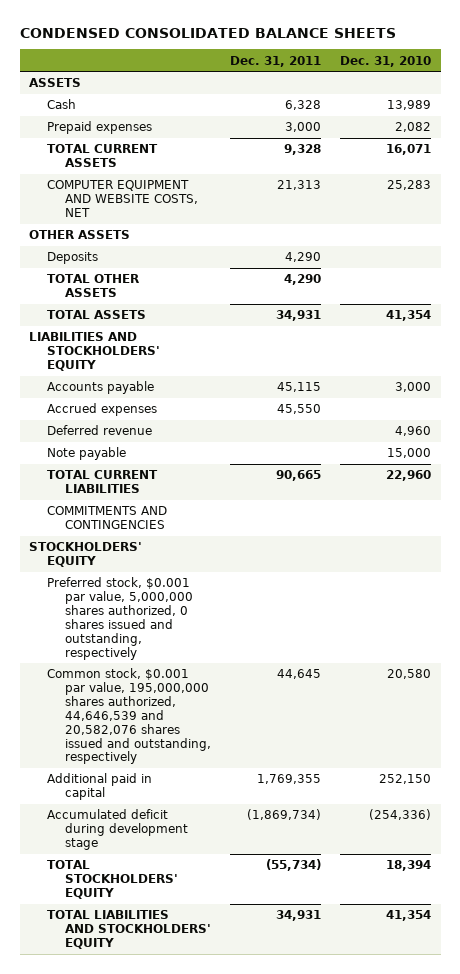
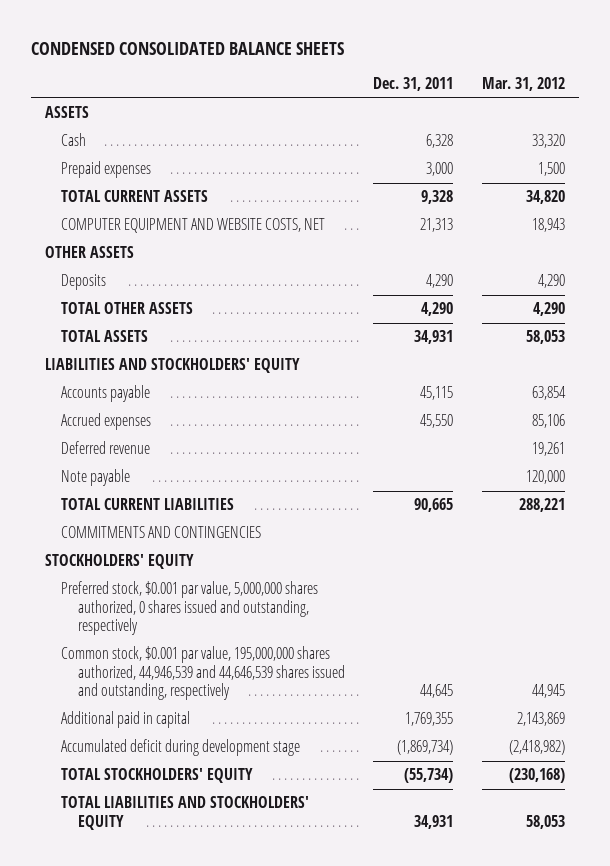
- | Dec. 31, 2011 | Dec. 31, 2010
+ | Dec. 31, 2011 | Mar. 31, 2012
- Common stock, $0.001 par value, 195,000,000 shares authorized, 44,646,539 and 20,582,076 shares issued and outstanding, respectively | 44,645 | 20,580
+ Common stock, $0.001 par value, 195,000,000 shares authorized, 44,946,539 and 44,646,539 shares issued and outstanding, respectively | 44,645 | 44,945

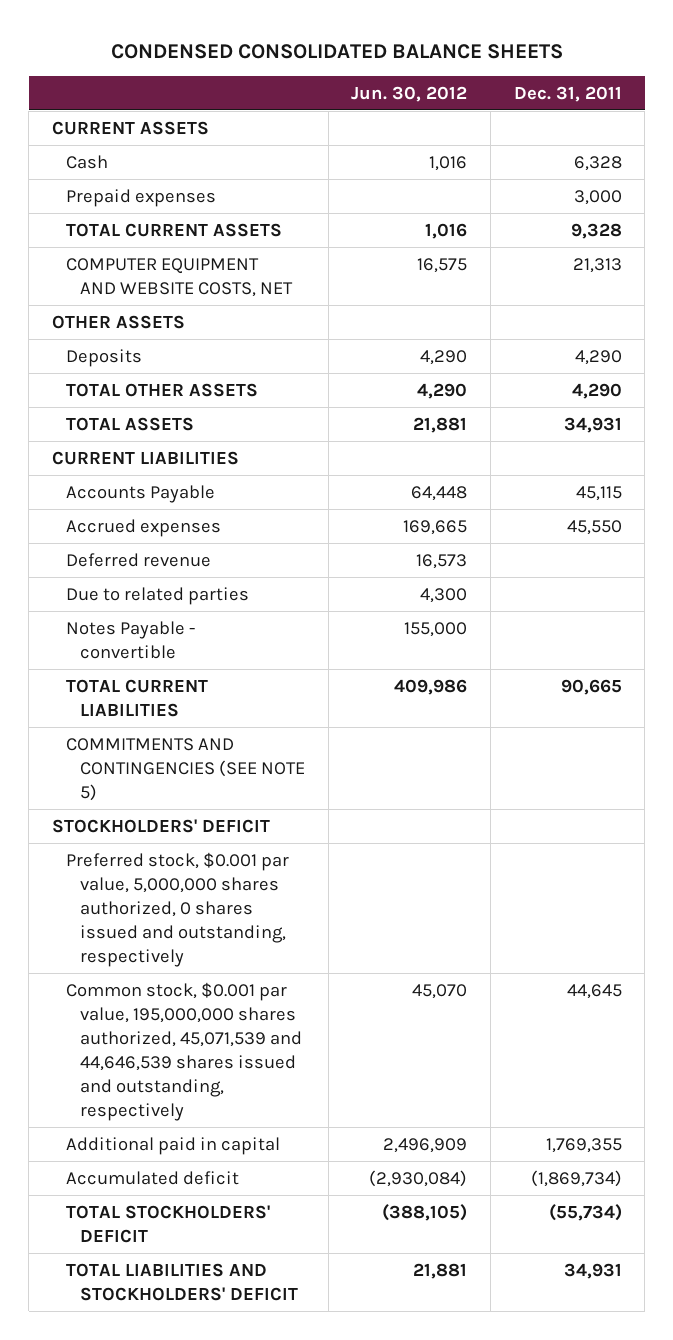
- | Dec. 31, 2011 | Mar. 31, 2012
+ | Jun. 30, 2012 | Dec. 31, 2011
- ASSETS
+ CURRENT ASSETS
- LIABILITIES AND STOCKHOLDERS' EQUITY
- Accounts payable | 45,115 | 63,854
+ CURRENT LIABILITIES
+ Accounts Payable | 64,448 | 45,115
- Note payable | | 120,000
+ Due to related parties | 4,300 |
+ Notes Payable - convertible | 155,000 |
- COMMITMENTS AND CONTINGENCIES
- STOCKHOLDERS' EQUITY
+ COMMITMENTS AND CONTINGENCIES (SEE NOTE 5)
+ STOCKHOLDERS' DEFICIT
- Common stock, $0.001 par value, 195,000,000 shares authorized, 44,946,539 and 44,646,539 shares issued and outstanding, respectively | 44,645 | 44,945
+ Common stock, $0.001 par value, 195,000,000 shares authorized, 45,071,539 and 44,646,539 shares issued and outstanding, respectively | 45,070 | 44,645
- Accumulated deficit during development stage | (1,869,734) | (2,418,982)
- TOTAL STOCKHOLDERS' EQUITY | (55,734) | (230,168)
- TOTAL LIABILITIES AND STOCKHOLDERS' EQUITY | 34,931 | 58,053
+ Accumulated deficit | (2,930,084) | (1,869,734)
+ TOTAL STOCKHOLDERS' DEFICIT | (388,105) | (55,734)
+ TOTAL LIABILITIES AND STOCKHOLDERS' DEFICIT | 21,881 | 34,931

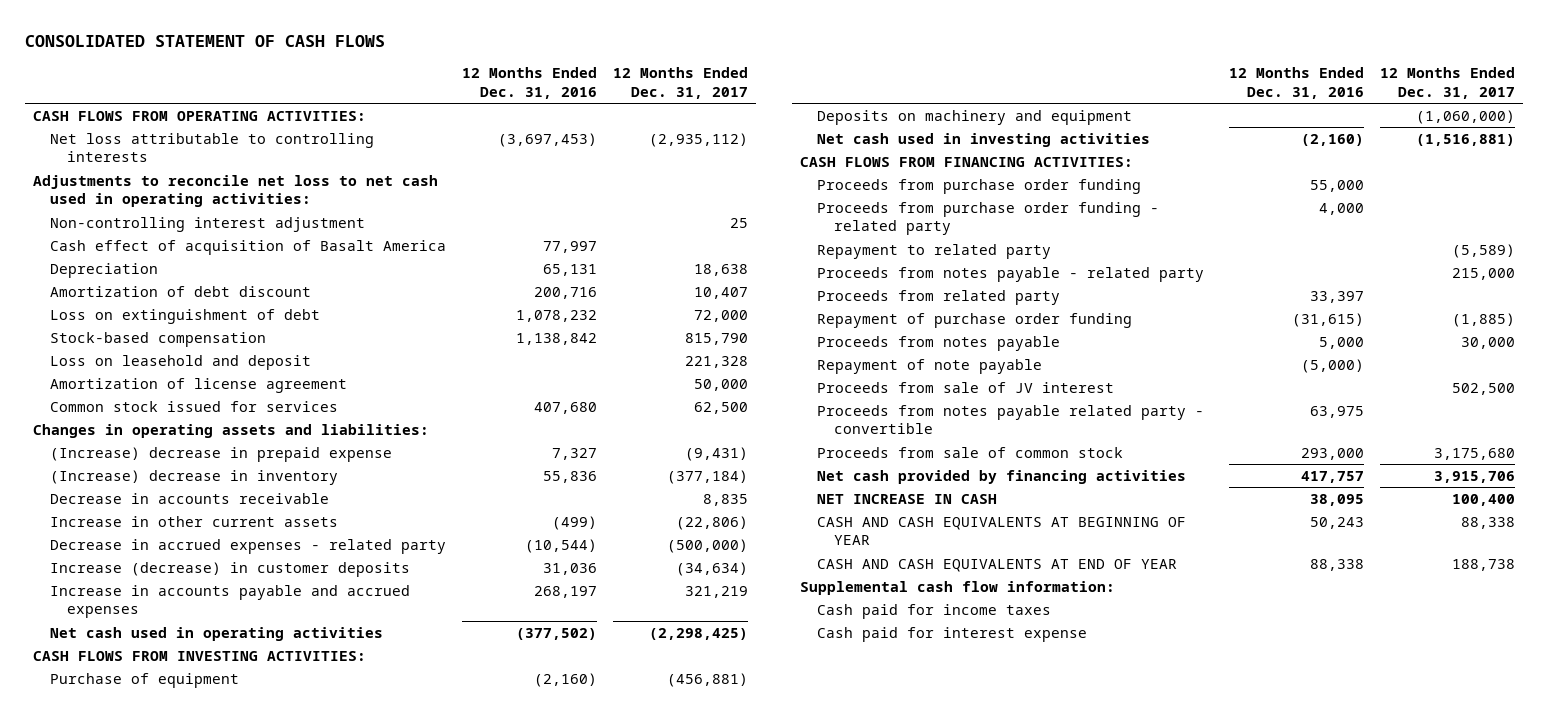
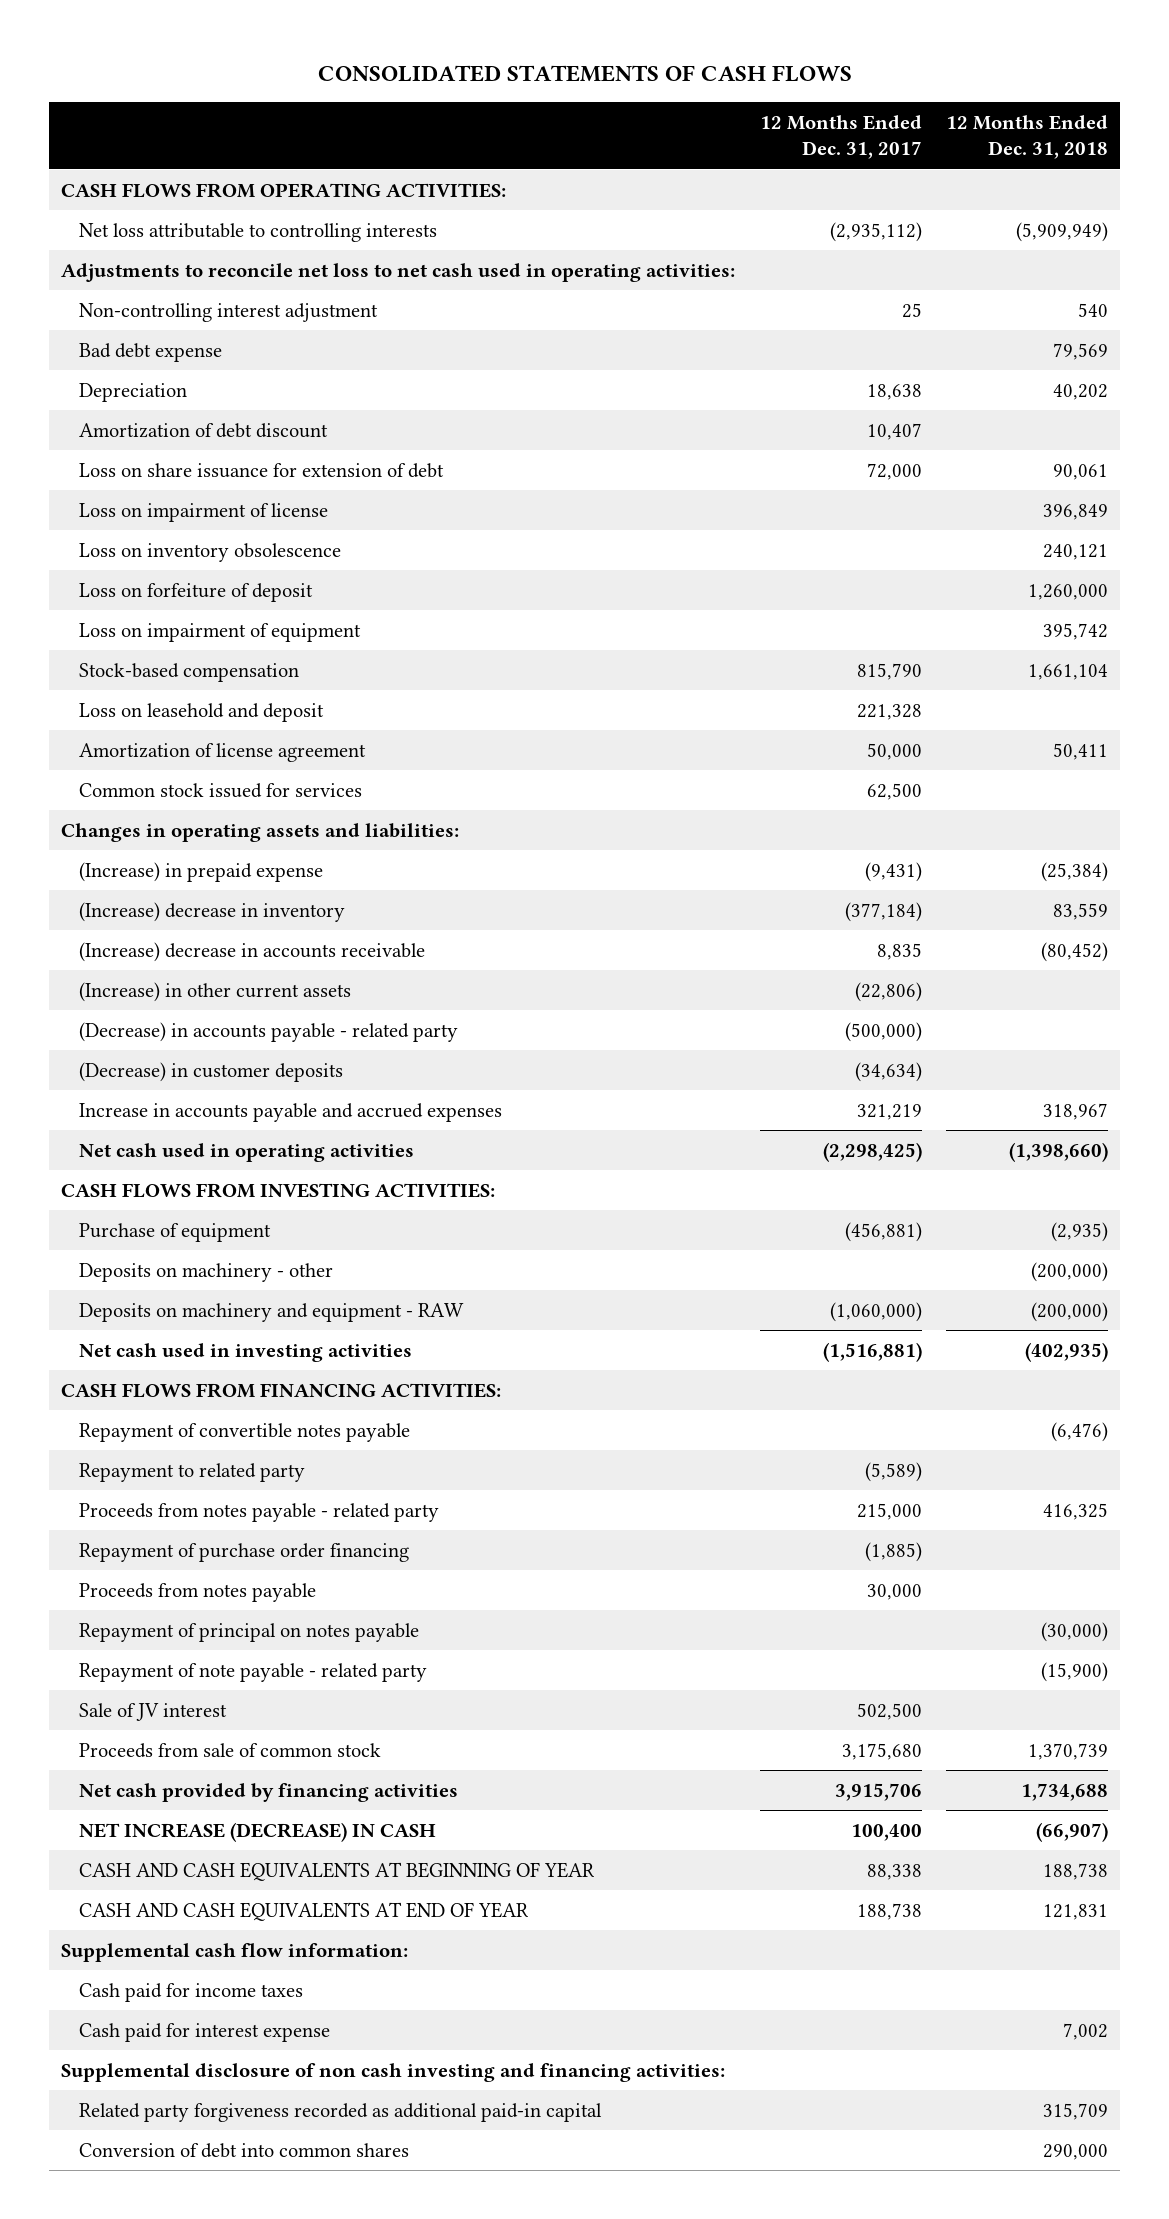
- CONSOLIDATED STATEMENT OF CASH FLOWS
+ CONSOLIDATED STATEMENTS OF CASH FLOWS
- | 12 Months Ended Dec. 31, 2016 | 12 Months Ended Dec. 31, 2017
+ | 12 Months Ended Dec. 31, 2017 | 12 Months Ended Dec. 31, 2018
- Cash effect of acquisition of Basalt America | 77,997 |
+ Bad debt expense | | 79,569
- Loss on extinguishment of debt | 1,078,232 | 72,000
+ Loss on share issuance for extension of debt | 72,000 | 90,061
+ Loss on impairment of license | | 396,849
+ Loss on inventory obsolescence | | 240,121
+ Loss on forfeiture of deposit | | 1,260,000
+ Loss on impairment of equipment | | 395,742
- (Increase) decrease in prepaid expense | 7,327 | (9,431)
+ (Increase) in prepaid expense | (9,431) | (25,384)
- Decrease in accounts receivable | | 8,835
- Increase in other current assets | (499) | (22,806)
- Decrease in accrued expenses - related party | (10,544) | (500,000)
- Increase (decrease) in customer deposits | 31,036 | (34,634)
+ (Increase) decrease in accounts receivable | 8,835 | (80,452)
+ (Increase) in other current assets | (22,806) |
+ (Decrease) in accounts payable - related party | (500,000) |
+ (Decrease) in customer deposits | (34,634) |
- Deposits on machinery and equipment | | (1,060,000)
+ Deposits on machinery - other | | (200,000)
+ Deposits on machinery and equipment - RAW | (1,060,000) | (200,000)
- Proceeds from purchase order funding | 55,000 |
- Proceeds from purchase order funding - related party | 4,000 |
+ Repayment of convertible notes payable | | (6,476)
- Proceeds from related party | 33,397 |
- Repayment of purchase order funding | (31,615) | (1,885)
+ Repayment of purchase order financing | (1,885) |
- Repayment of note payable | (5,000) |
- Proceeds from sale of JV interest | | 502,500
- Proceeds from notes payable related party - convertible | 63,975 |
+ Repayment of principal on notes payable | | (30,000)
+ Repayment of note payable - related party | | (15,900)
+ Sale of JV interest | 502,500 |
- NET INCREASE IN CASH | 38,095 | 100,400
+ NET INCREASE (DECREASE) IN CASH | 100,400 | (66,907)
+ Supplemental disclosure of non cash investing and financing activities:
+ Related party forgiveness recorded as additional paid-in capital | | 315,709
+ Conversion of debt into common shares | | 290,000

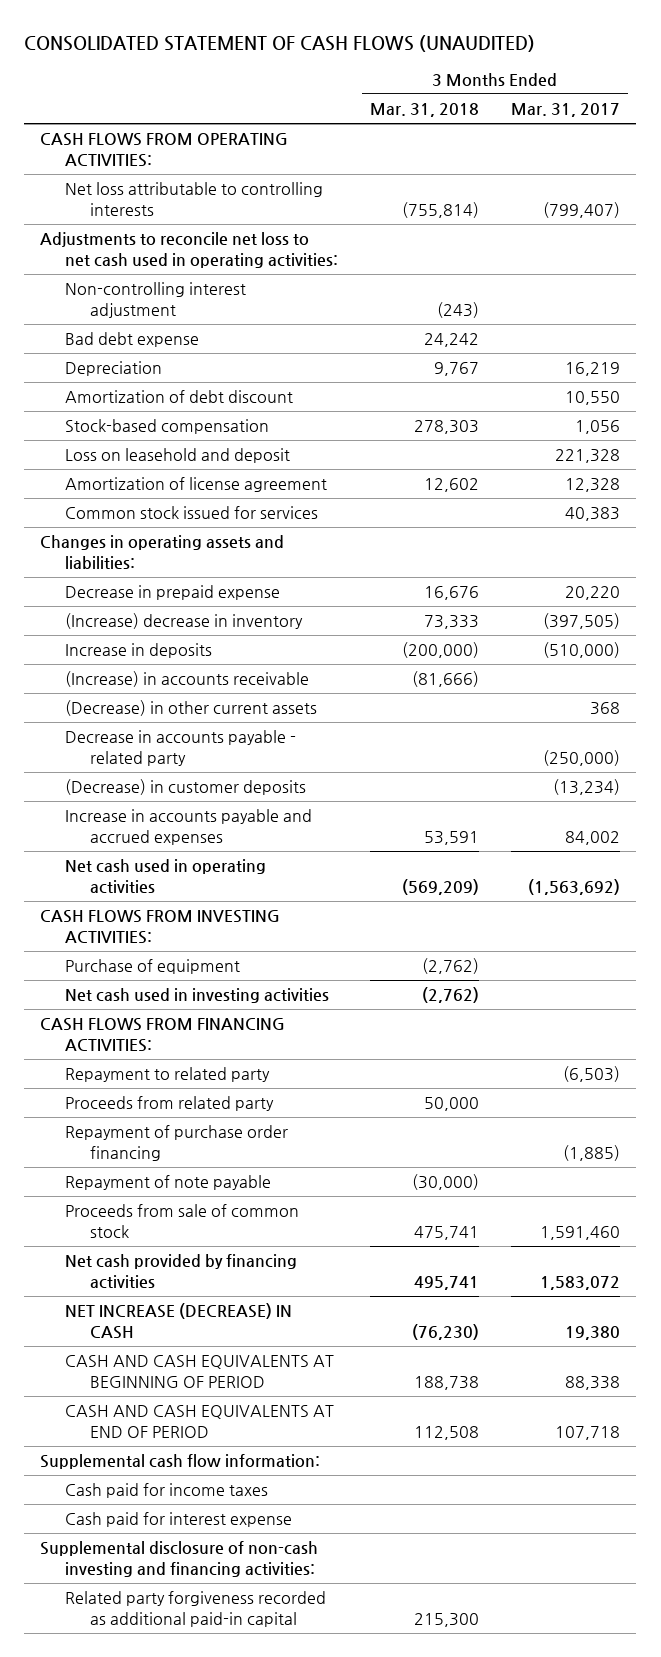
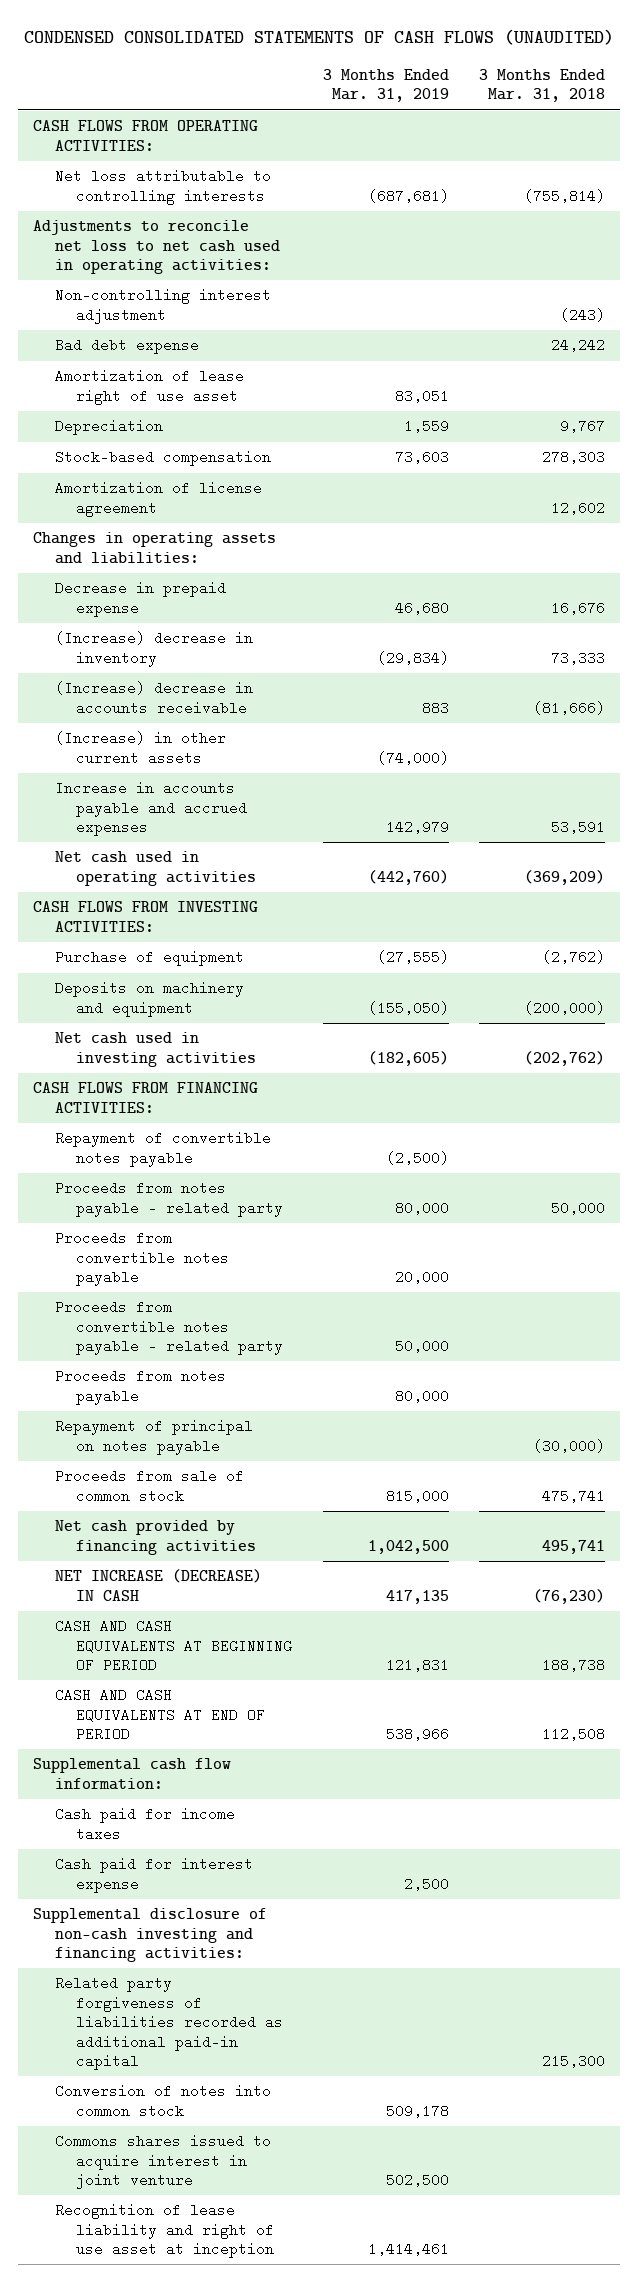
- CONSOLIDATED STATEMENT OF CASH FLOWS (UNAUDITED)
+ CONDENSED CONSOLIDATED STATEMENTS OF CASH FLOWS (UNAUDITED)
- | 3 Months Ended Mar. 31, 2018 | 3 Months Ended Mar. 31, 2017
+ | 3 Months Ended Mar. 31, 2019 | 3 Months Ended Mar. 31, 2018
+ Amortization of lease right of use asset | 83,051 |
- Amortization of debt discount | | 10,550
- Loss on leasehold and deposit | | 221,328
- Common stock issued for services | | 40,383
- Increase in deposits | (200,000) | (510,000)
- (Increase) in accounts receivable | (81,666) |
- (Decrease) in other current assets | | 368
- Decrease in accounts payable - related party | | (250,000)
- (Decrease) in customer deposits | | (13,234)
+ (Increase) decrease in accounts receivable | 883 | (81,666)
+ (Increase) in other current assets | (74,000) |
- Net cash used in operating activities | (569,209) | (1,563,692)
+ Net cash used in operating activities | (442,760) | (369,209)
- Net cash used in investing activities | (2,762) |
+ Deposits on machinery and equipment | (155,050) | (200,000)
+ Net cash used in investing activities | (182,605) | (202,762)
- Repayment to related party | | (6,503)
- Proceeds from related party | 50,000 |
- Repayment of purchase order financing | | (1,885)
- Repayment of note payable | (30,000) |
+ Repayment of convertible notes payable | (2,500) |
+ Proceeds from notes payable - related party | 80,000 | 50,000
+ Proceeds from convertible notes payable | 20,000 |
+ Proceeds from convertible notes payable - related party | 50,000 |
+ Proceeds from notes payable | 80,000 |
+ Repayment of principal on notes payable | | (30,000)
- Related party forgiveness recorded as additional paid-in capital | 215,300 |
+ Related party forgiveness of liabilities recorded as additional paid-in capital | | 215,300
+ Conversion of notes into common stock | 509,178 |
+ Commons shares issued to acquire interest in joint venture | 502,500 |
+ Recognition of lease liability and right of use asset at inception | 1,414,461 |

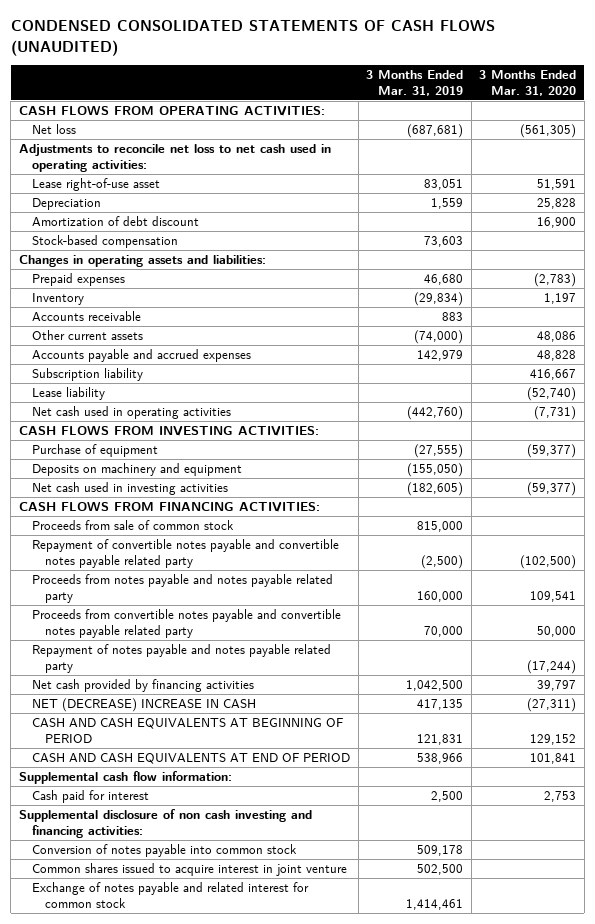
- | 3 Months Ended Mar. 31, 2019 | 3 Months Ended Mar. 31, 2018
+ | 3 Months Ended Mar. 31, 2019 | 3 Months Ended Mar. 31, 2020
- Net loss attributable to controlling interests | (687,681) | (755,814)
+ Net loss | (687,681) | (561,305)
- Non-controlling interest adjustment | | (243)
- Bad debt expense | | 24,242
- Amortization of lease right of use asset | 83,051 |
+ Lease right-of-use asset | 83,051 | 51,591
+ Amortization of debt discount | | 16,900
- Amortization of license agreement | | 12,602
- Decrease in prepaid expense | 46,680 | 16,676
- (Increase) decrease in inventory | (29,834) | 73,333
- (Increase) decrease in accounts receivable | 883 | (81,666)
- (Increase) in other current assets | (74,000) |
- Increase in accounts payable and accrued expenses | 142,979 | 53,591
+ Prepaid expenses | 46,680 | (2,783)
+ Inventory | (29,834) | 1,197
+ Accounts receivable | 883 |
+ Other current assets | (74,000) | 48,086
+ Accounts payable and accrued expenses | 142,979 | 48,828
+ Subscription liability | | 416,667
+ Lease liability | | (52,740)
- Repayment of convertible notes payable | (2,500) |
- Proceeds from notes payable - related party | 80,000 | 50,000
- Proceeds from convertible notes payable | 20,000 |
- Proceeds from convertible notes payable - related party | 50,000 |
- Proceeds from notes payable | 80,000 |
- Repayment of principal on notes payable | | (30,000)
+ Repayment of convertible notes payable and convertible notes payable related party | (2,500) | (102,500)
+ Proceeds from notes payable and notes payable related party | 160,000 | 109,541
+ Proceeds from convertible notes payable and convertible notes payable related party | 70,000 | 50,000
+ Repayment of notes payable and notes payable related party | | (17,244)
- NET INCREASE (DECREASE) IN CASH | 417,135 | (76,230)
+ NET (DECREASE) INCREASE IN CASH | 417,135 | (27,311)
- Cash paid for income taxes
- Cash paid for interest expense | 2,500 |
- Supplemental disclosure of non-cash investing and financing activities:
- Related party forgiveness of liabilities recorded as additional paid-in capital | | 215,300
- Conversion of notes into common stock | 509,178 |
- Commons shares issued to acquire interest in joint venture | 502,500 |
- Recognition of lease liability and right of use asset at inception | 1,414,461 |
+ Cash paid for interest | 2,500 | 2,753
+ Supplemental disclosure of non cash investing and financing activities:
+ Conversion of notes payable into common stock | 509,178 |
+ Common shares issued to acquire interest in joint venture | 502,500 |
+ Exchange of notes payable and related interest for common stock | 1,414,461 |

